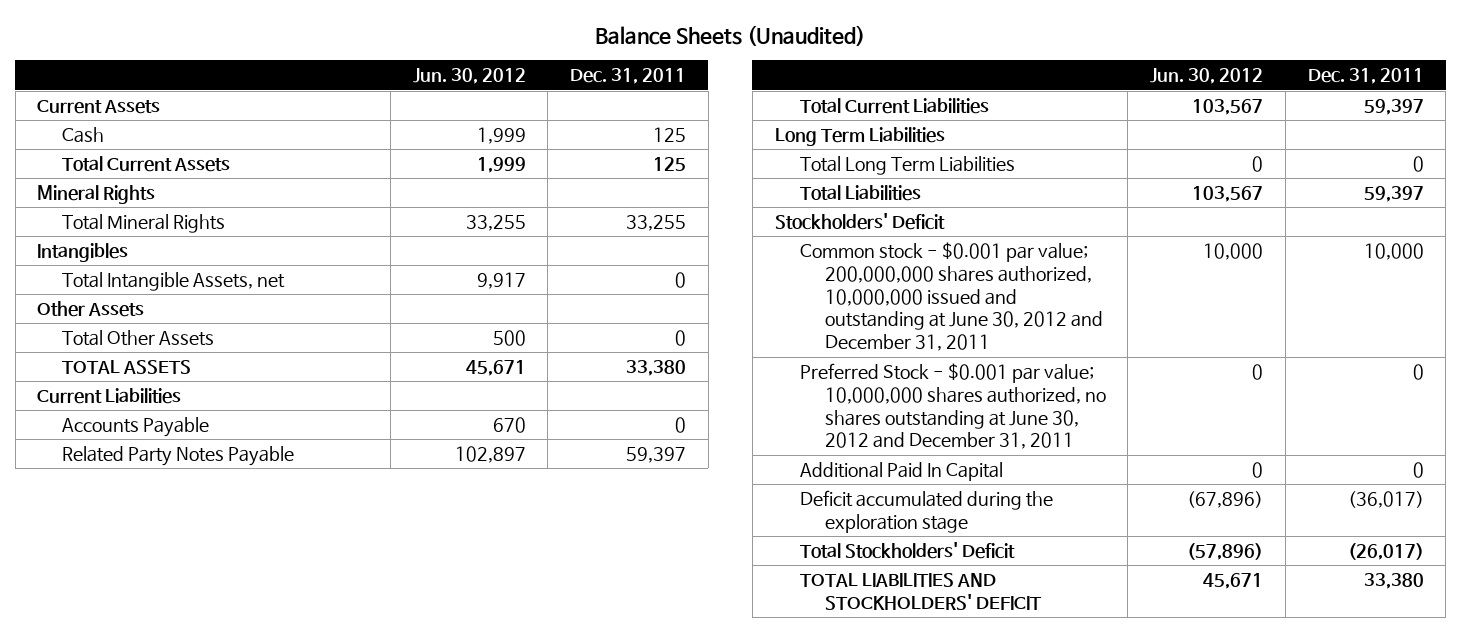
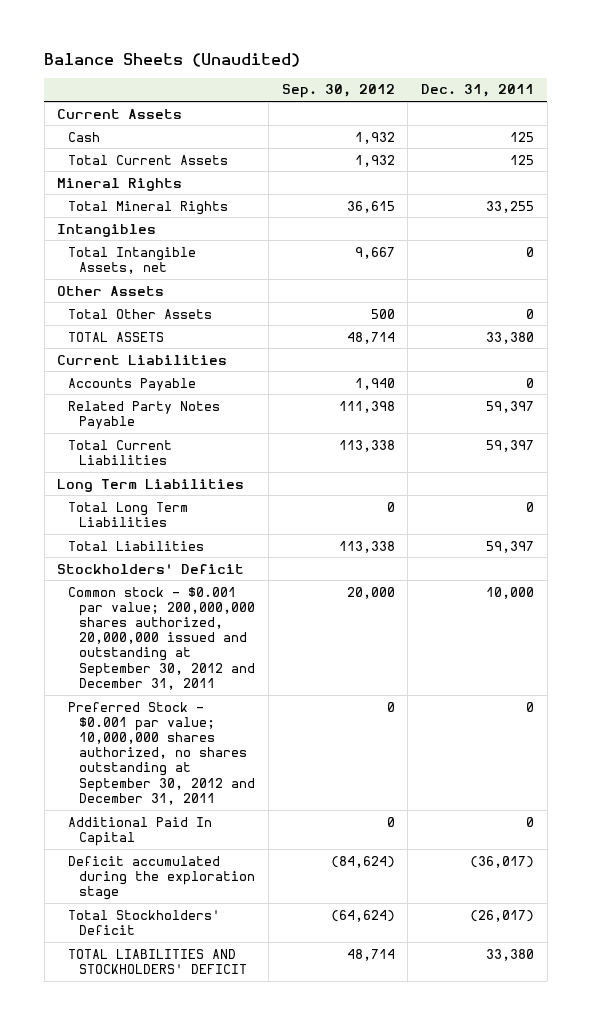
- | Jun. 30, 2012 | Dec. 31, 2011
+ | Sep. 30, 2012 | Dec. 31, 2011
- Common stock - $0.001 par value; 200,000,000 shares authorized, 10,000,000 issued and outstanding at June 30, 2012 and December 31, 2011 | 10,000 | 10,000
- Preferred Stock - $0.001 par value; 10,000,000 shares authorized, no shares outstanding at June 30, 2012 and December 31, 2011 | 0 | 0
+ Common stock - $0.001 par value; 200,000,000 shares authorized, 20,000,000 issued and outstanding at September 30, 2012 and December 31, 2011 | 20,000 | 10,000
+ Preferred Stock - $0.001 par value; 10,000,000 shares authorized, no shares outstanding at September 30, 2012 and December 31, 2011 | 0 | 0

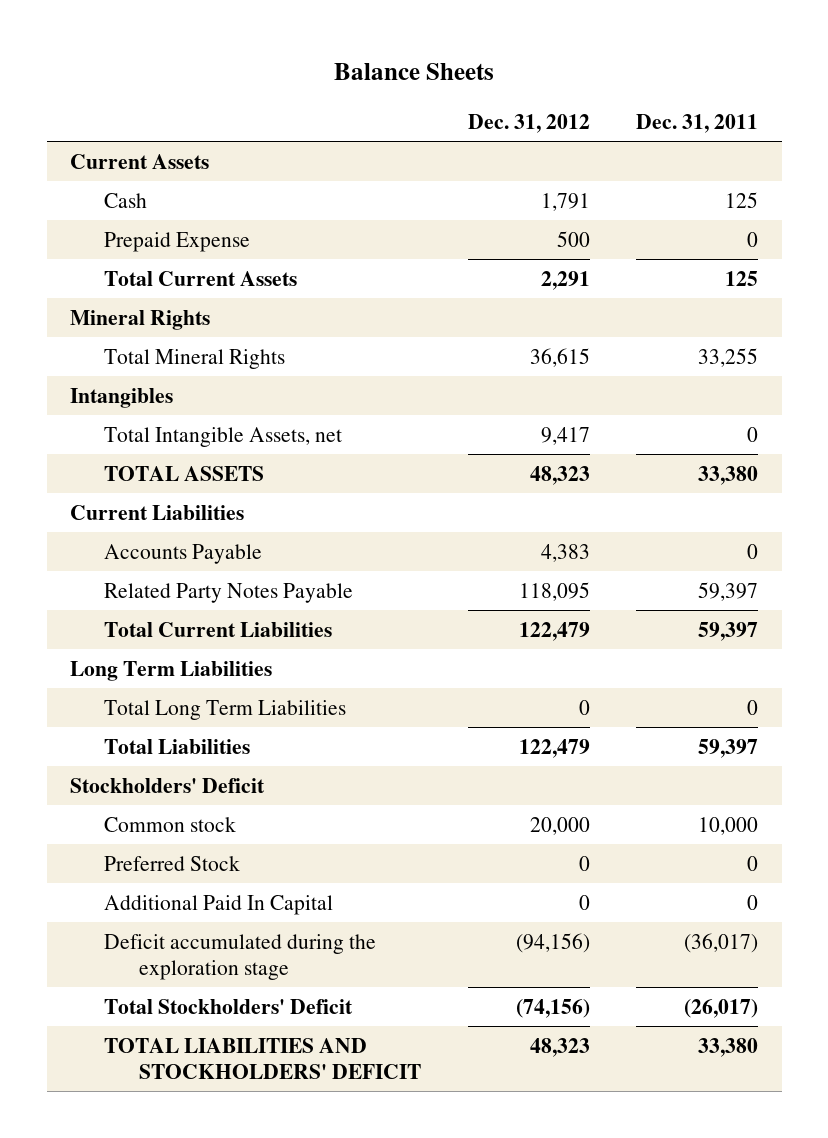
- Balance Sheets (Unaudited)
+ Balance Sheets
- | Sep. 30, 2012 | Dec. 31, 2011
+ | Dec. 31, 2012 | Dec. 31, 2011
+ Prepaid Expense | 500 | 0
- Other Assets
- Total Other Assets | 500 | 0
- Common stock - $0.001 par value; 200,000,000 shares authorized, 20,000,000 issued and outstanding at September 30, 2012 and December 31, 2011 | 20,000 | 10,000
- Preferred Stock - $0.001 par value; 10,000,000 shares authorized, no shares outstanding at September 30, 2012 and December 31, 2011 | 0 | 0
+ Common stock | 20,000 | 10,000
+ Preferred Stock | 0 | 0

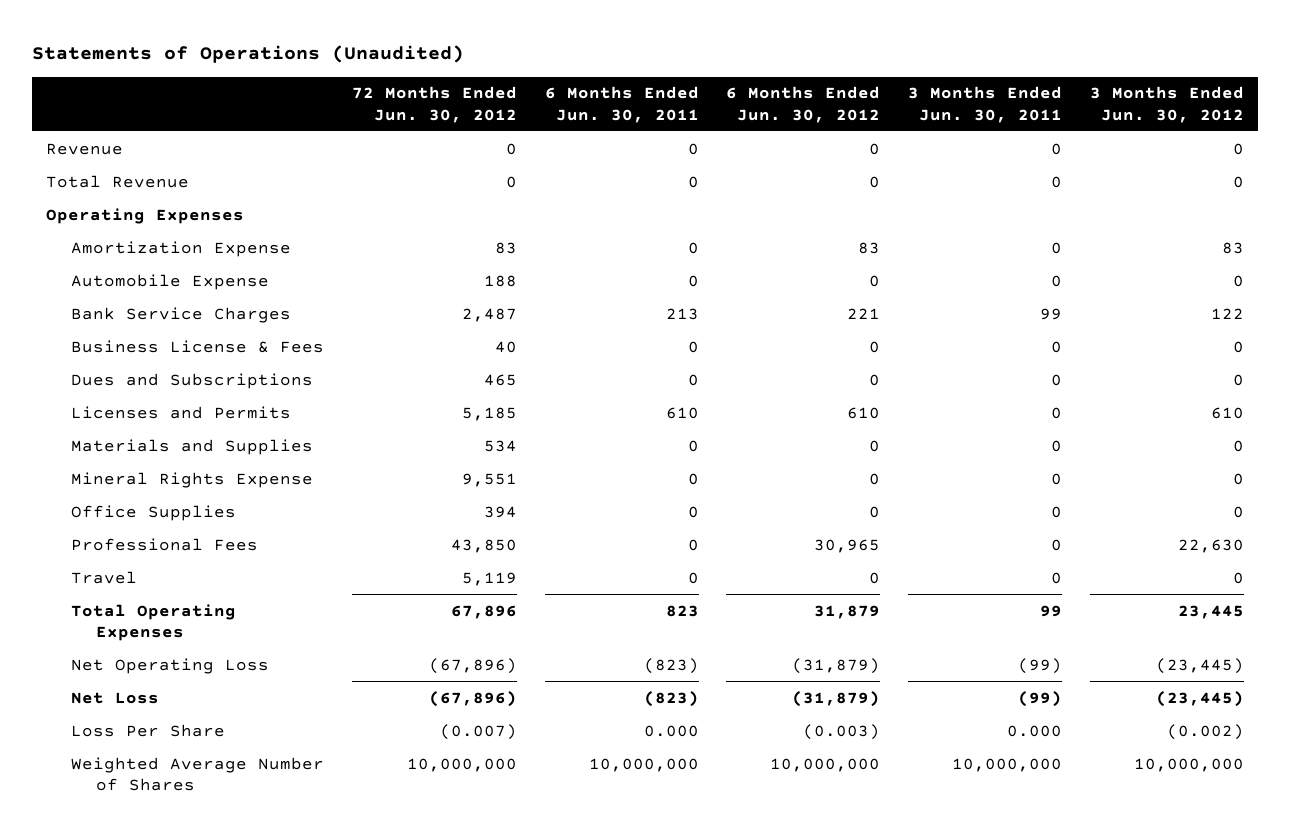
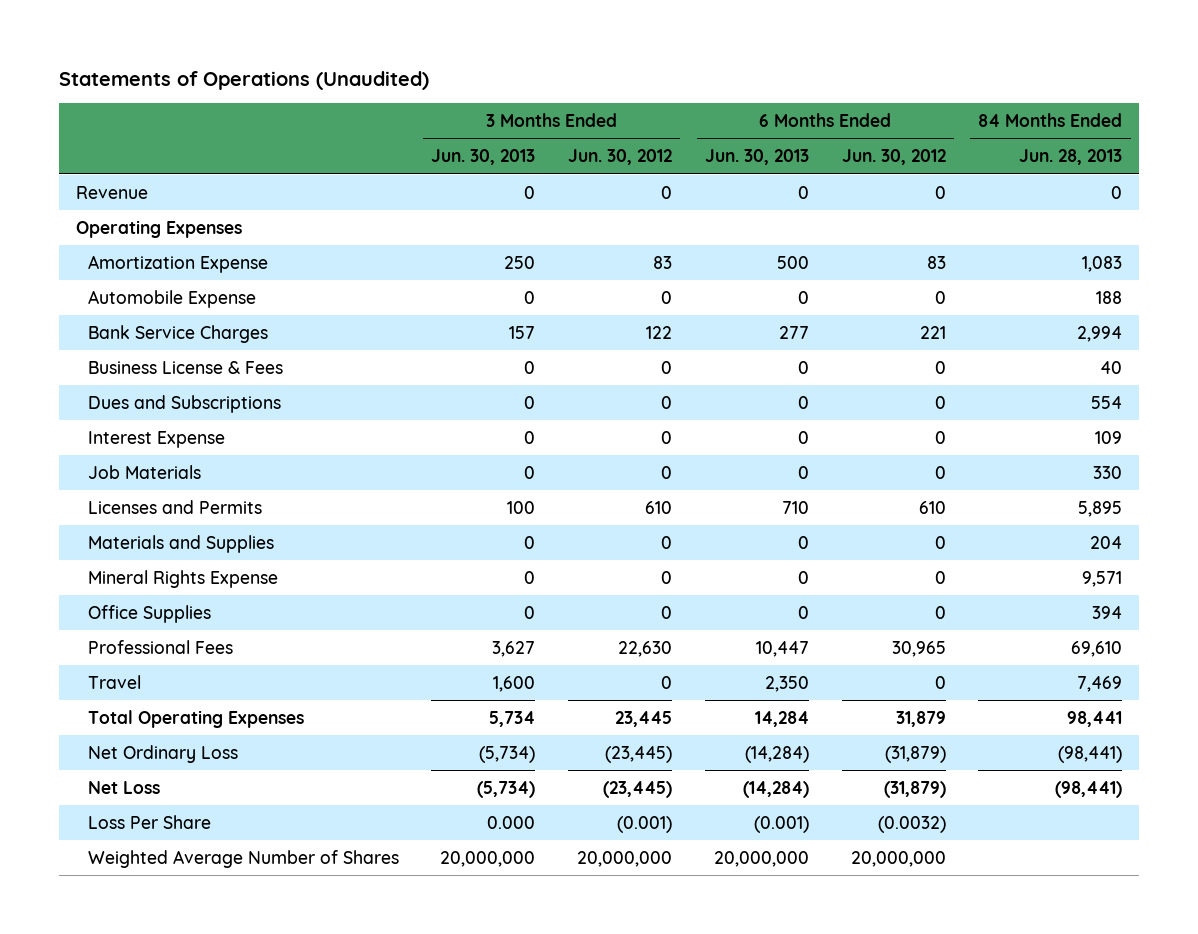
- | 72 Months Ended Jun. 30, 2012 | 6 Months Ended Jun. 30, 2011 | 6 Months Ended Jun. 30, 2012 | 3 Months Ended Jun. 30, 2011 | 3 Months Ended Jun. 30, 2012
+ | 3 Months Ended Jun. 30, 2013 | 3 Months Ended Jun. 30, 2012 | 6 Months Ended Jun. 30, 2013 | 6 Months Ended Jun. 30, 2012 | 84 Months Ended Jun. 28, 2013
- Total Revenue | 0 | 0 | 0 | 0 | 0
+ Interest Expense | 0 | 0 | 0 | 0 | 109
+ Job Materials | 0 | 0 | 0 | 0 | 330
- Net Operating Loss | (67,896) | (823) | (31,879) | (99) | (23,445)
+ Net Ordinary Loss | (5,734) | (23,445) | (14,284) | (31,879) | (98,441)
- Loss Per Share | (0.007) | 0.000 | (0.003) | 0.000 | (0.002)
- Weighted Average Number of Shares | 10,000,000 | 10,000,000 | 10,000,000 | 10,000,000 | 10,000,000
+ Loss Per Share | 0.000 | (0.001) | (0.001) | (0.0032) |
+ Weighted Average Number of Shares | 20,000,000 | 20,000,000 | 20,000,000 | 20,000,000 |

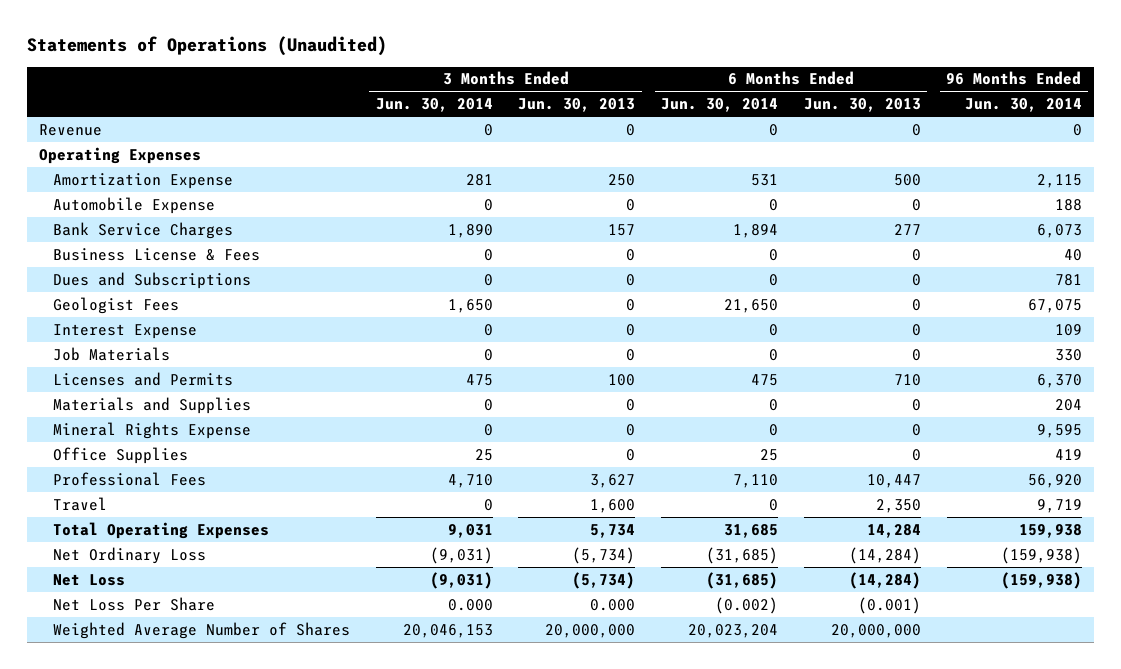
- | 3 Months Ended Jun. 30, 2013 | 3 Months Ended Jun. 30, 2012 | 6 Months Ended Jun. 30, 2013 | 6 Months Ended Jun. 30, 2012 | 84 Months Ended Jun. 28, 2013
+ | 3 Months Ended Jun. 30, 2014 | 3 Months Ended Jun. 30, 2013 | 6 Months Ended Jun. 30, 2014 | 6 Months Ended Jun. 30, 2013 | 96 Months Ended Jun. 30, 2014
+ Geologist Fees | 1,650 | 0 | 21,650 | 0 | 67,075
- Loss Per Share | 0.000 | (0.001) | (0.001) | (0.0032) |
+ Net Loss Per Share | 0.000 | 0.000 | (0.002) | (0.001) |

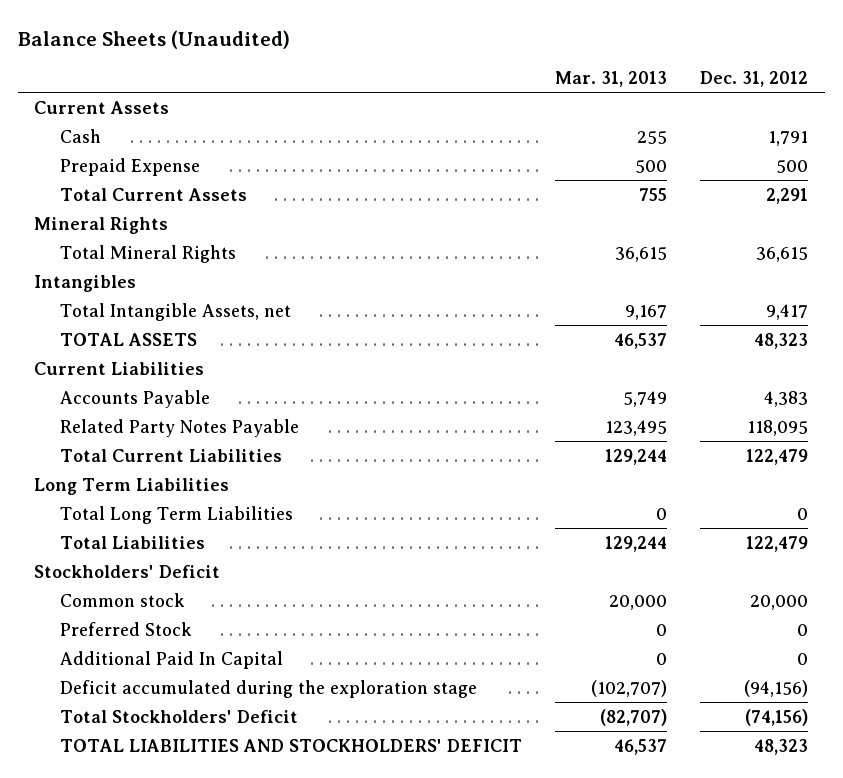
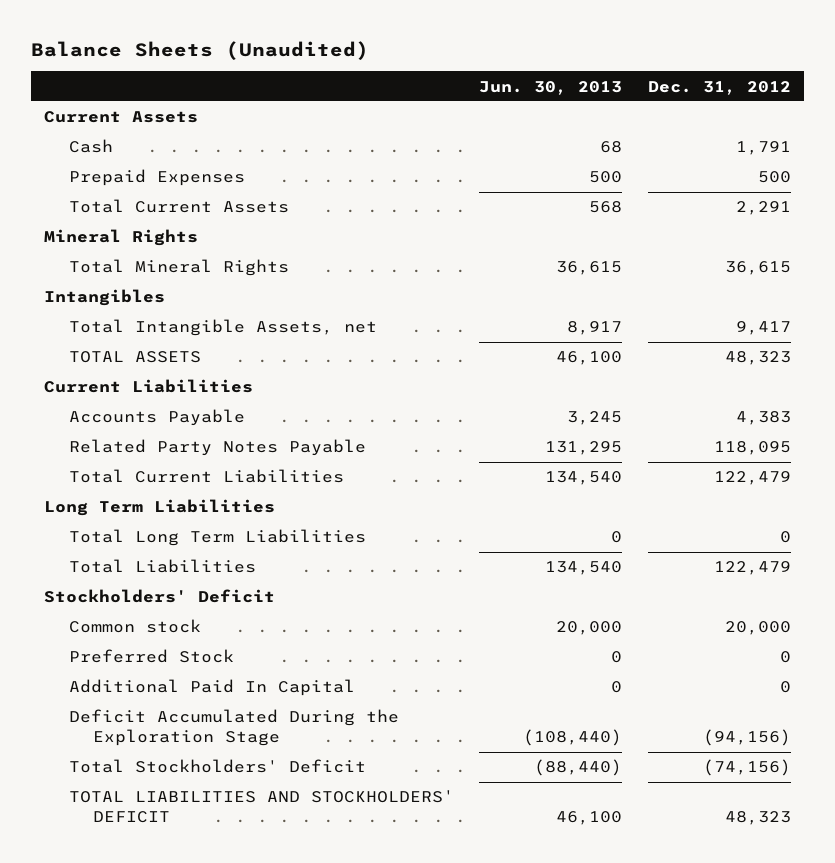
- | Mar. 31, 2013 | Dec. 31, 2012
+ | Jun. 30, 2013 | Dec. 31, 2012
- Prepaid Expense | 500 | 500
+ Prepaid Expenses | 500 | 500
- Deficit accumulated during the exploration stage | (102,707) | (94,156)
+ Deficit Accumulated During the Exploration Stage | (108,440) | (94,156)

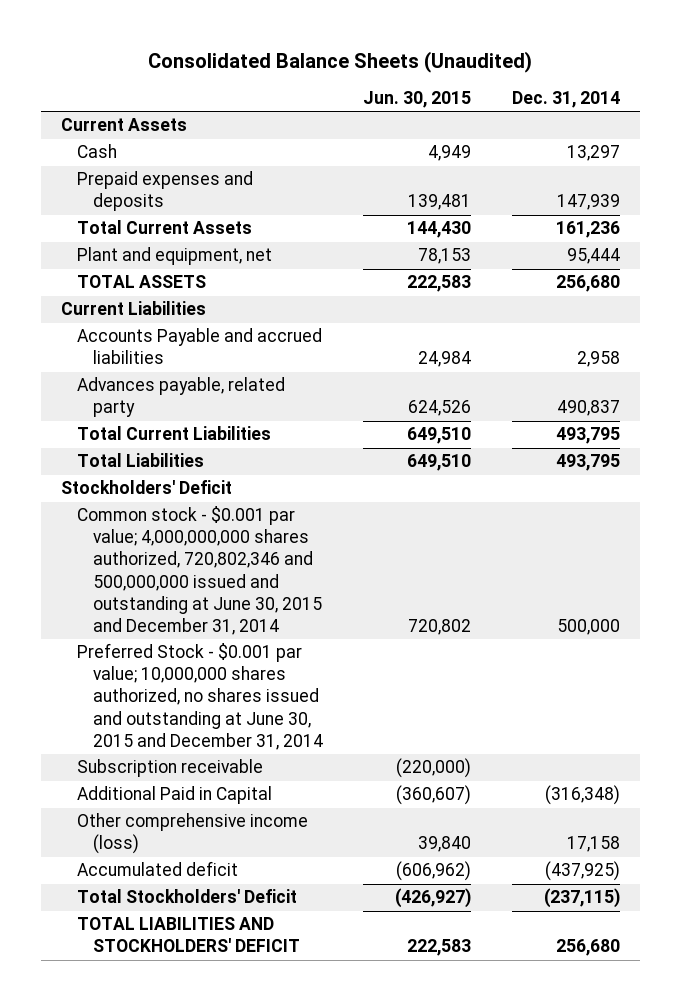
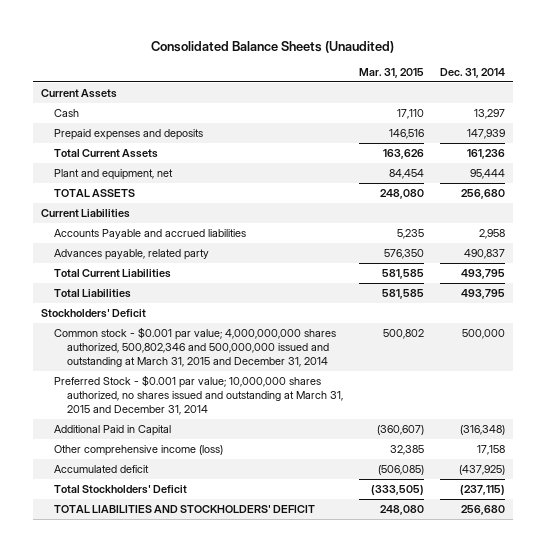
- | Jun. 30, 2015 | Dec. 31, 2014
+ | Mar. 31, 2015 | Dec. 31, 2014
- Common stock - $0.001 par value; 4,000,000,000 shares authorized, 720,802,346 and 500,000,000 issued and outstanding at June 30, 2015 and December 31, 2014 | 720,802 | 500,000
- Preferred Stock - $0.001 par value; 10,000,000 shares authorized, no shares issued and outstanding at June 30, 2015 and December 31, 2014
- Subscription receivable | (220,000) |
+ Common stock - $0.001 par value; 4,000,000,000 shares authorized, 500,802,346 and 500,000,000 issued and outstanding at March 31, 2015 and December 31, 2014 | 500,802 | 500,000
+ Preferred Stock - $0.001 par value; 10,000,000 shares authorized, no shares issued and outstanding at March 31, 2015 and December 31, 2014

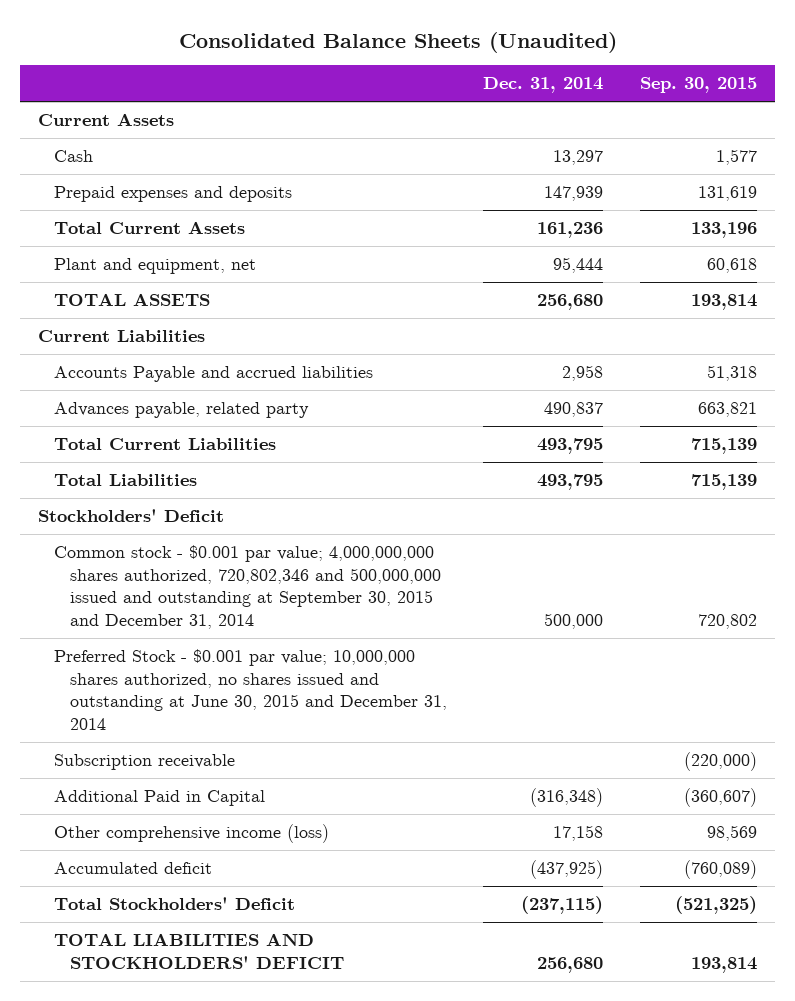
- | Mar. 31, 2015 | Dec. 31, 2014
+ | Dec. 31, 2014 | Sep. 30, 2015
- Common stock - $0.001 par value; 4,000,000,000 shares authorized, 500,802,346 and 500,000,000 issued and outstanding at March 31, 2015 and December 31, 2014 | 500,802 | 500,000
- Preferred Stock - $0.001 par value; 10,000,000 shares authorized, no shares issued and outstanding at March 31, 2015 and December 31, 2014
+ Common stock - $0.001 par value; 4,000,000,000 shares authorized, 720,802,346 and 500,000,000 issued and outstanding at September 30, 2015 and December 31, 2014 | 500,000 | 720,802
+ Preferred Stock - $0.001 par value; 10,000,000 shares authorized, no shares issued and outstanding at June 30, 2015 and December 31, 2014
+ Subscription receivable | | (220,000)

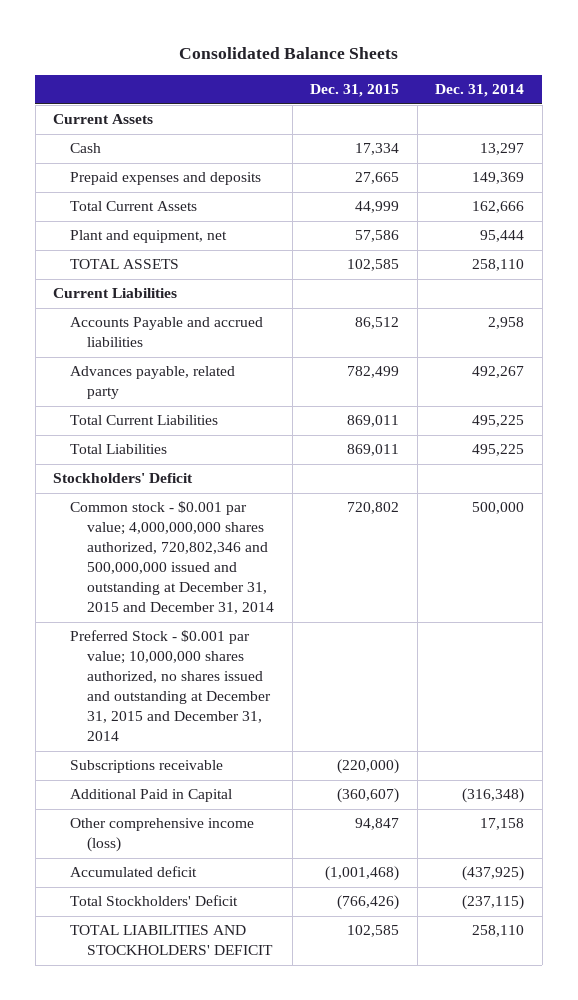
- Consolidated Balance Sheets (Unaudited)
+ Consolidated Balance Sheets
- | Dec. 31, 2014 | Sep. 30, 2015
+ | Dec. 31, 2015 | Dec. 31, 2014
- Prepaid expenses and deposits | 147,939 | 131,619
- Total Current Assets | 161,236 | 133,196
+ Prepaid expenses and deposits | 27,665 | 149,369
+ Total Current Assets | 44,999 | 162,666
- TOTAL ASSETS | 256,680 | 193,814
+ TOTAL ASSETS | 102,585 | 258,110
- Advances payable, related party | 490,837 | 663,821
- Total Current Liabilities | 493,795 | 715,139
- Total Liabilities | 493,795 | 715,139
+ Advances payable, related party | 782,499 | 492,267
+ Total Current Liabilities | 869,011 | 495,225
+ Total Liabilities | 869,011 | 495,225
- Common stock - $0.001 par value; 4,000,000,000 shares authorized, 720,802,346 and 500,000,000 issued and outstanding at September 30, 2015 and December 31, 2014 | 500,000 | 720,802
- Preferred Stock - $0.001 par value; 10,000,000 shares authorized, no shares issued and outstanding at June 30, 2015 and December 31, 2014
- Subscription receivable | | (220,000)
+ Common stock - $0.001 par value; 4,000,000,000 shares authorized, 720,802,346 and 500,000,000 issued and outstanding at December 31, 2015 and December 31, 2014 | 720,802 | 500,000
+ Preferred Stock - $0.001 par value; 10,000,000 shares authorized, no shares issued and outstanding at December 31, 2015 and December 31, 2014
+ Subscriptions receivable | (220,000) |
- TOTAL LIABILITIES AND STOCKHOLDERS' DEFICIT | 256,680 | 193,814
+ TOTAL LIABILITIES AND STOCKHOLDERS' DEFICIT | 102,585 | 258,110

